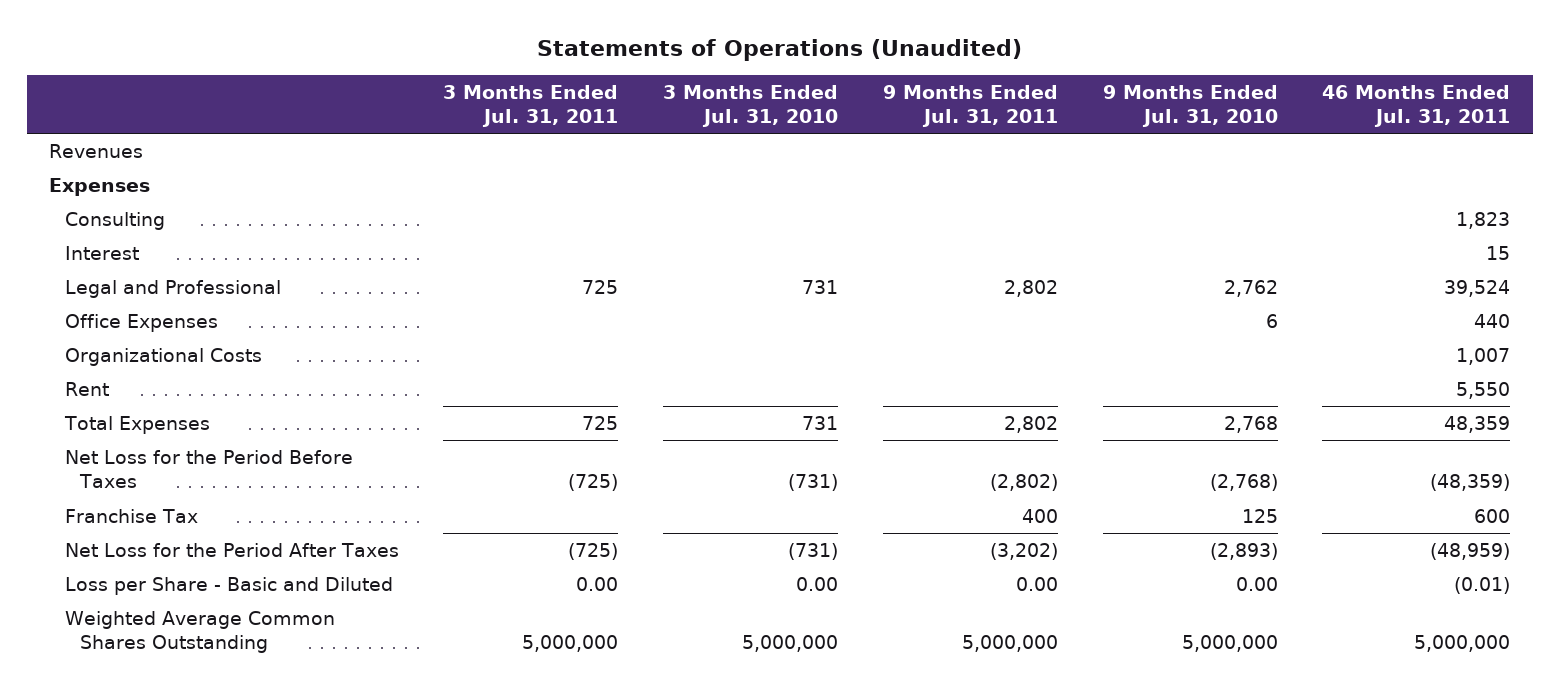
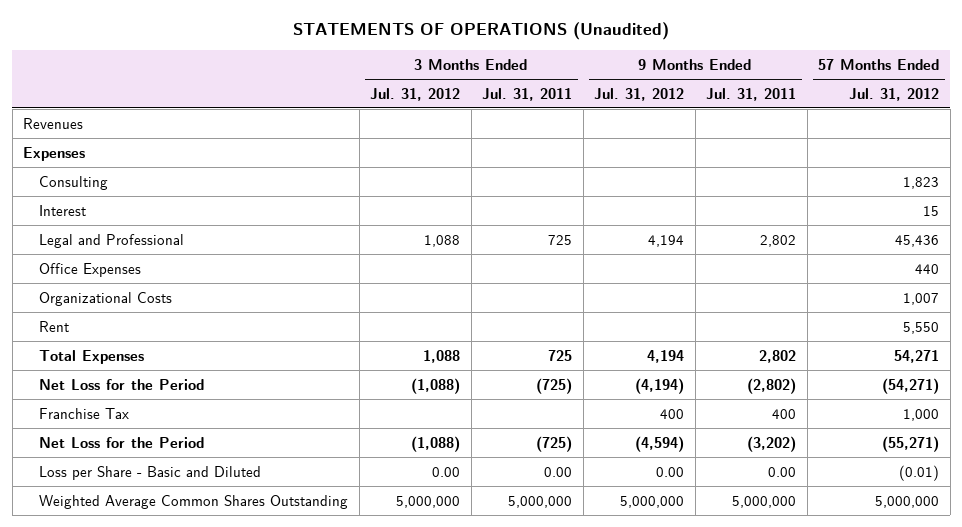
- Statements of Operations (Unaudited)
+ STATEMENTS OF OPERATIONS (Unaudited)
- | 3 Months Ended Jul. 31, 2011 | 3 Months Ended Jul. 31, 2010 | 9 Months Ended Jul. 31, 2011 | 9 Months Ended Jul. 31, 2010 | 46 Months Ended Jul. 31, 2011
+ | 3 Months Ended Jul. 31, 2012 | 3 Months Ended Jul. 31, 2011 | 9 Months Ended Jul. 31, 2012 | 9 Months Ended Jul. 31, 2011 | 57 Months Ended Jul. 31, 2012
- Net Loss for the Period Before Taxes | (725) | (731) | (2,802) | (2,768) | (48,359)
+ Net Loss for the Period | (1,088) | (725) | (4,194) | (2,802) | (54,271)
- Net Loss for the Period After Taxes | (725) | (731) | (3,202) | (2,893) | (48,959)
+ Net Loss for the Period | (1,088) | (725) | (4,594) | (3,202) | (55,271)

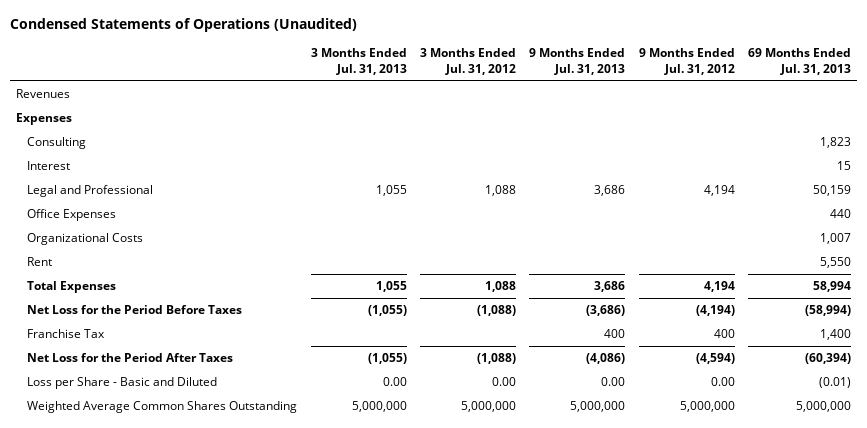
- STATEMENTS OF OPERATIONS (Unaudited)
+ Condensed Statements of Operations (Unaudited)
- | 3 Months Ended Jul. 31, 2012 | 3 Months Ended Jul. 31, 2011 | 9 Months Ended Jul. 31, 2012 | 9 Months Ended Jul. 31, 2011 | 57 Months Ended Jul. 31, 2012
+ | 3 Months Ended Jul. 31, 2013 | 3 Months Ended Jul. 31, 2012 | 9 Months Ended Jul. 31, 2013 | 9 Months Ended Jul. 31, 2012 | 69 Months Ended Jul. 31, 2013
- Net Loss for the Period | (1,088) | (725) | (4,194) | (2,802) | (54,271)
+ Net Loss for the Period Before Taxes | (1,055) | (1,088) | (3,686) | (4,194) | (58,994)
- Net Loss for the Period | (1,088) | (725) | (4,594) | (3,202) | (55,271)
+ Net Loss for the Period After Taxes | (1,055) | (1,088) | (4,086) | (4,594) | (60,394)

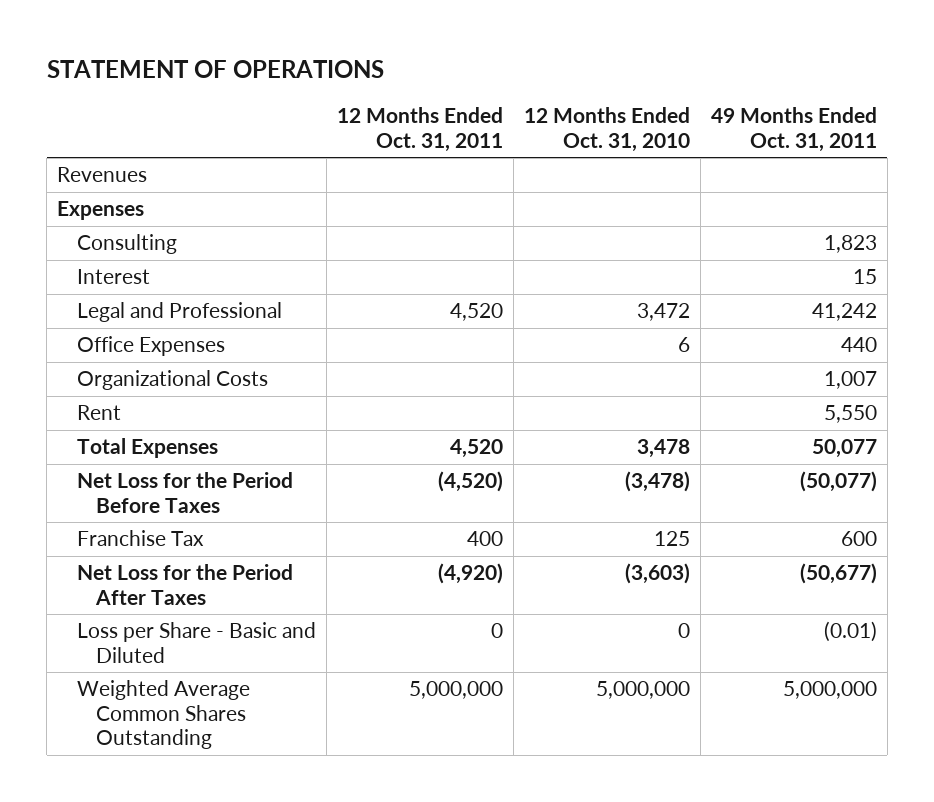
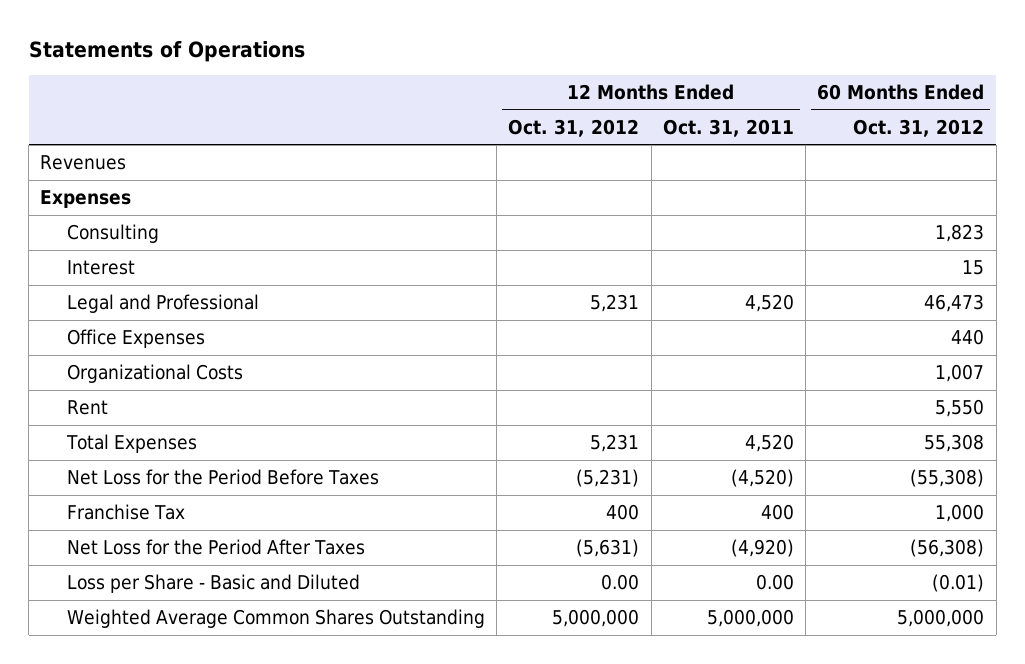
- STATEMENT OF OPERATIONS
+ Statements of Operations
- | 12 Months Ended Oct. 31, 2011 | 12 Months Ended Oct. 31, 2010 | 49 Months Ended Oct. 31, 2011
+ | 12 Months Ended Oct. 31, 2012 | 12 Months Ended Oct. 31, 2011 | 60 Months Ended Oct. 31, 2012
- Loss per Share - Basic and Diluted | 0 | 0 | (0.01)
+ Loss per Share - Basic and Diluted | 0.00 | 0.00 | (0.01)

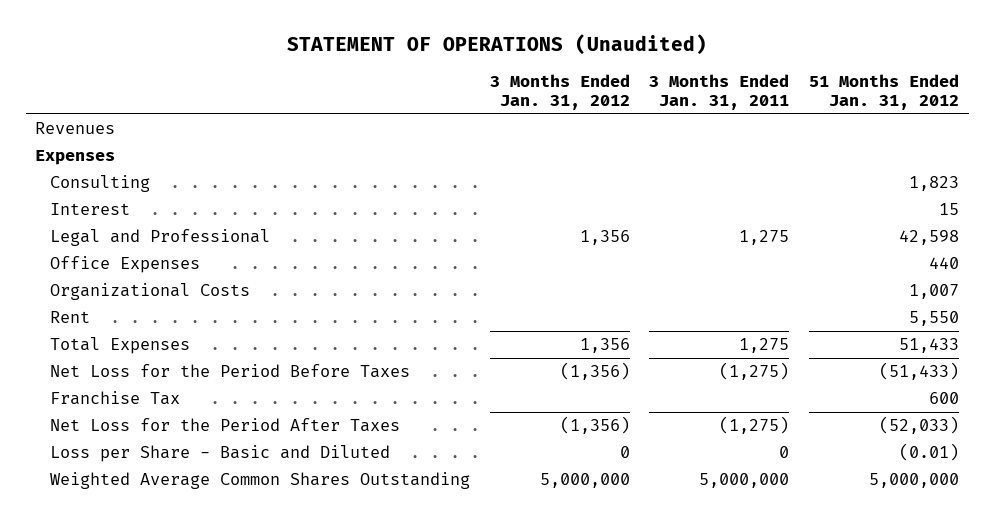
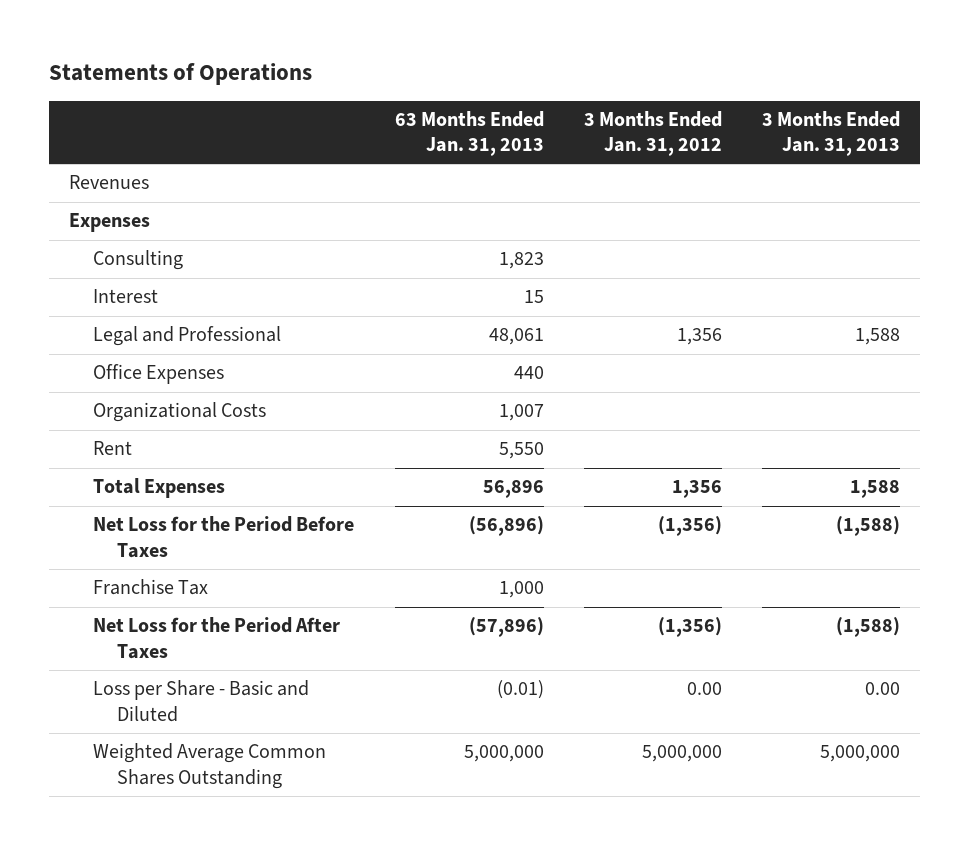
- STATEMENT OF OPERATIONS (Unaudited)
+ Statements of Operations
- | 3 Months Ended Jan. 31, 2012 | 3 Months Ended Jan. 31, 2011 | 51 Months Ended Jan. 31, 2012
+ | 63 Months Ended Jan. 31, 2013 | 3 Months Ended Jan. 31, 2012 | 3 Months Ended Jan. 31, 2013
- Loss per Share - Basic and Diluted | 0 | 0 | (0.01)
+ Loss per Share - Basic and Diluted | (0.01) | 0.00 | 0.00

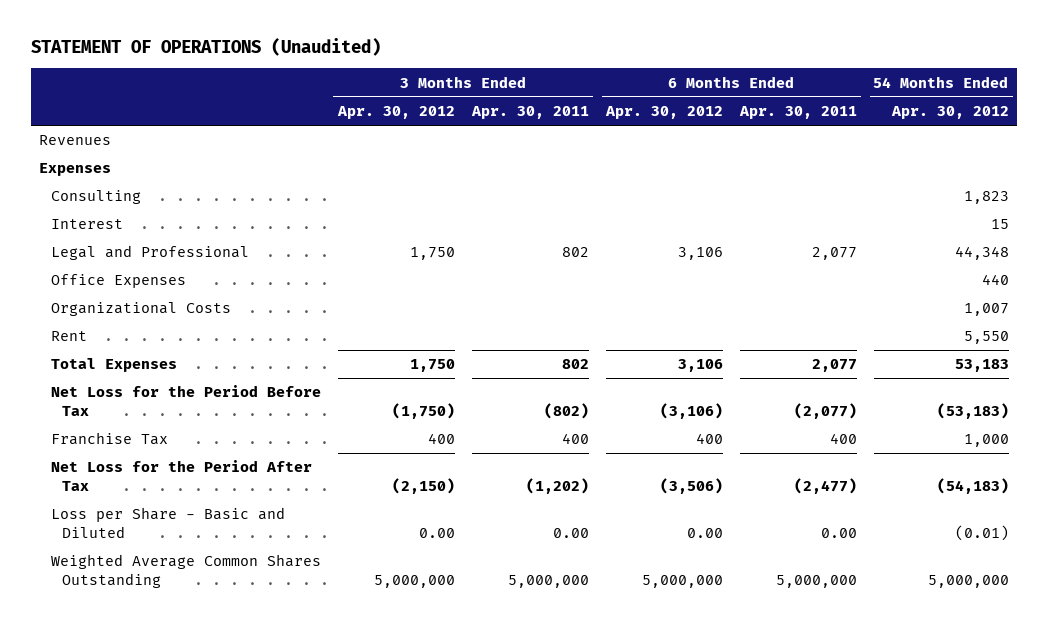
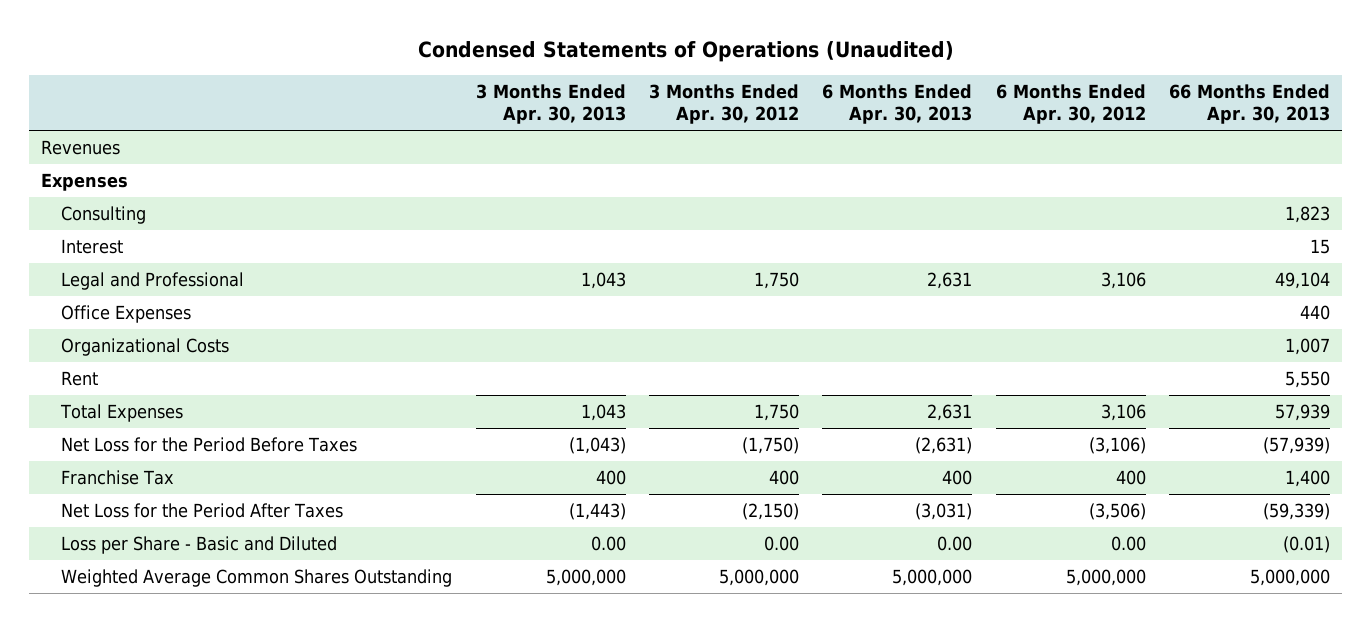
- STATEMENT OF OPERATIONS (Unaudited)
+ Condensed Statements of Operations (Unaudited)
- | 3 Months Ended Apr. 30, 2012 | 3 Months Ended Apr. 30, 2011 | 6 Months Ended Apr. 30, 2012 | 6 Months Ended Apr. 30, 2011 | 54 Months Ended Apr. 30, 2012
+ | 3 Months Ended Apr. 30, 2013 | 3 Months Ended Apr. 30, 2012 | 6 Months Ended Apr. 30, 2013 | 6 Months Ended Apr. 30, 2012 | 66 Months Ended Apr. 30, 2013
- Net Loss for the Period Before Tax | (1,750) | (802) | (3,106) | (2,077) | (53,183)
+ Net Loss for the Period Before Taxes | (1,043) | (1,750) | (2,631) | (3,106) | (57,939)
- Net Loss for the Period After Tax | (2,150) | (1,202) | (3,506) | (2,477) | (54,183)
+ Net Loss for the Period After Taxes | (1,443) | (2,150) | (3,031) | (3,506) | (59,339)

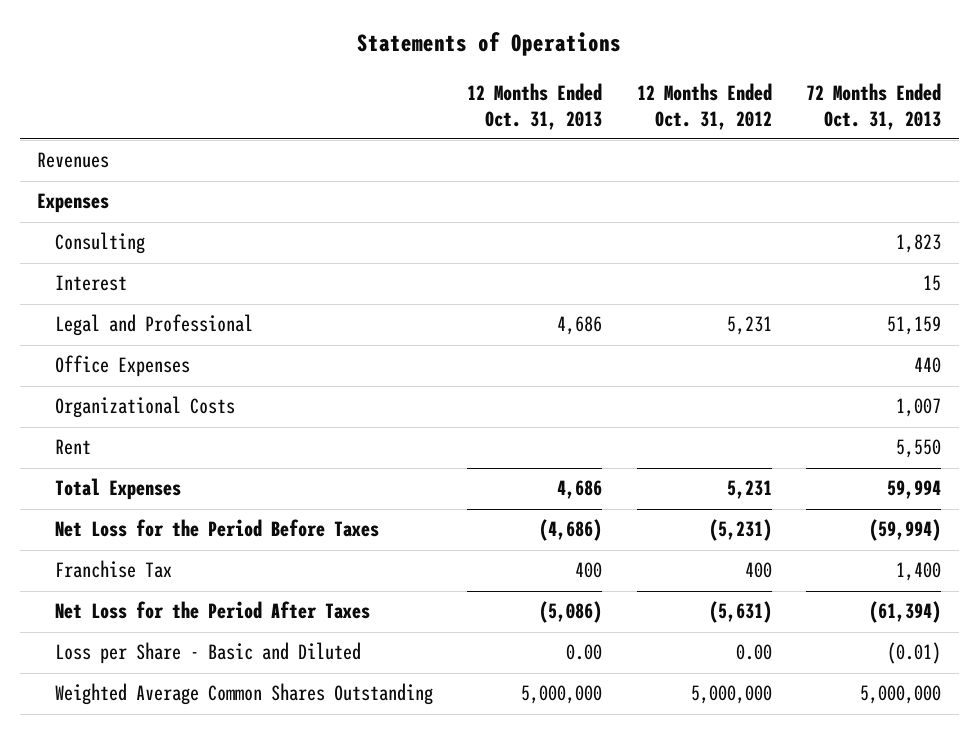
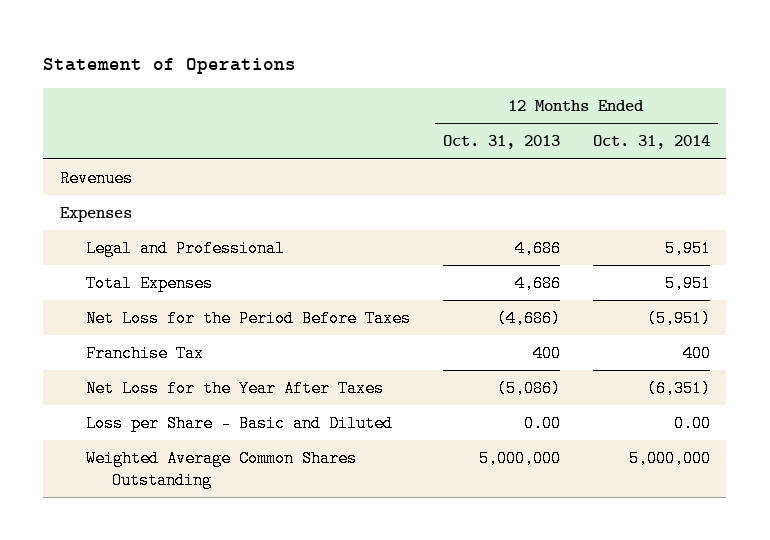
- Statements of Operations
+ Statement of Operations
- | 12 Months Ended Oct. 31, 2013 | 12 Months Ended Oct. 31, 2012 | 72 Months Ended Oct. 31, 2013
+ | 12 Months Ended Oct. 31, 2013 | 12 Months Ended Oct. 31, 2014
- Consulting | | | 1,823
- Interest | | | 15
- Office Expenses | | | 440
- Organizational Costs | | | 1,007
- Rent | | | 5,550
- Net Loss for the Period After Taxes | (5,086) | (5,631) | (61,394)
+ Net Loss for the Year After Taxes | (5,086) | (6,351)

